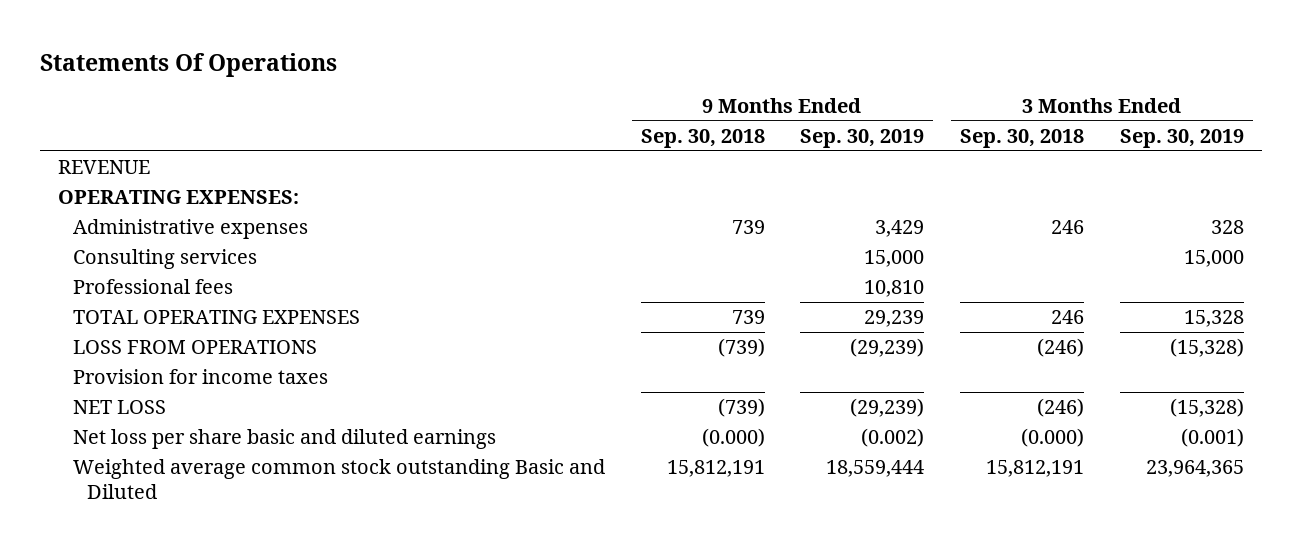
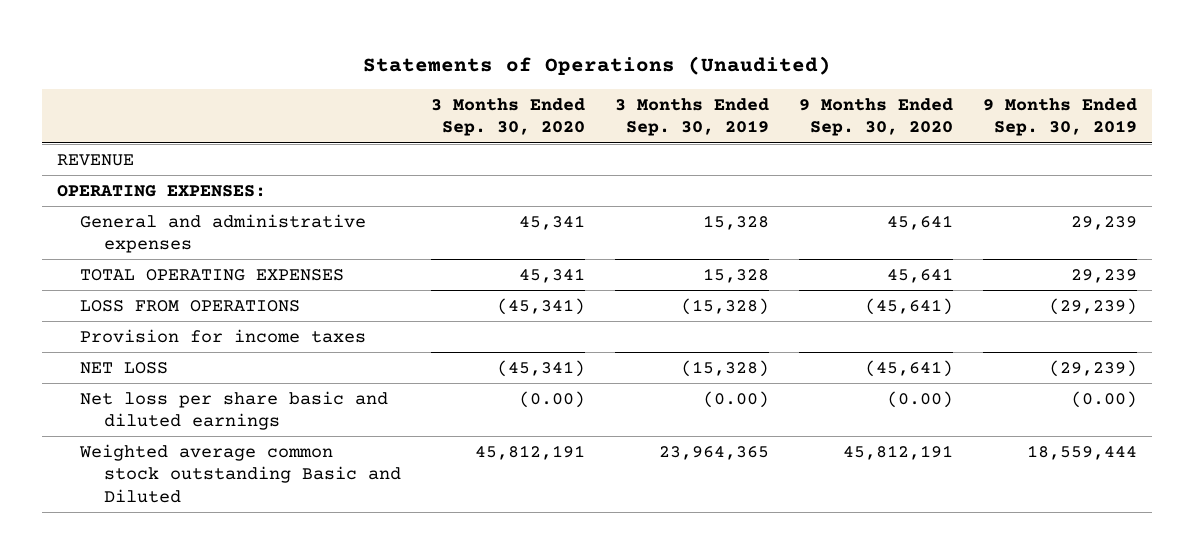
- Statements Of Operations
+ Statements of Operations (Unaudited)
- | 9 Months Ended Sep. 30, 2018 | 9 Months Ended Sep. 30, 2019 | 3 Months Ended Sep. 30, 2018 | 3 Months Ended Sep. 30, 2019
+ | 3 Months Ended Sep. 30, 2020 | 3 Months Ended Sep. 30, 2019 | 9 Months Ended Sep. 30, 2020 | 9 Months Ended Sep. 30, 2019
- Administrative expenses | 739 | 3,429 | 246 | 328
- Consulting services | | 15,000 | | 15,000
- Professional fees | | 10,810 | |
+ General and administrative expenses | 45,341 | 15,328 | 45,641 | 29,239
- Net loss per share basic and diluted earnings | (0.000) | (0.002) | (0.000) | (0.001)
+ Net loss per share basic and diluted earnings | (0.00) | (0.00) | (0.00) | (0.00)

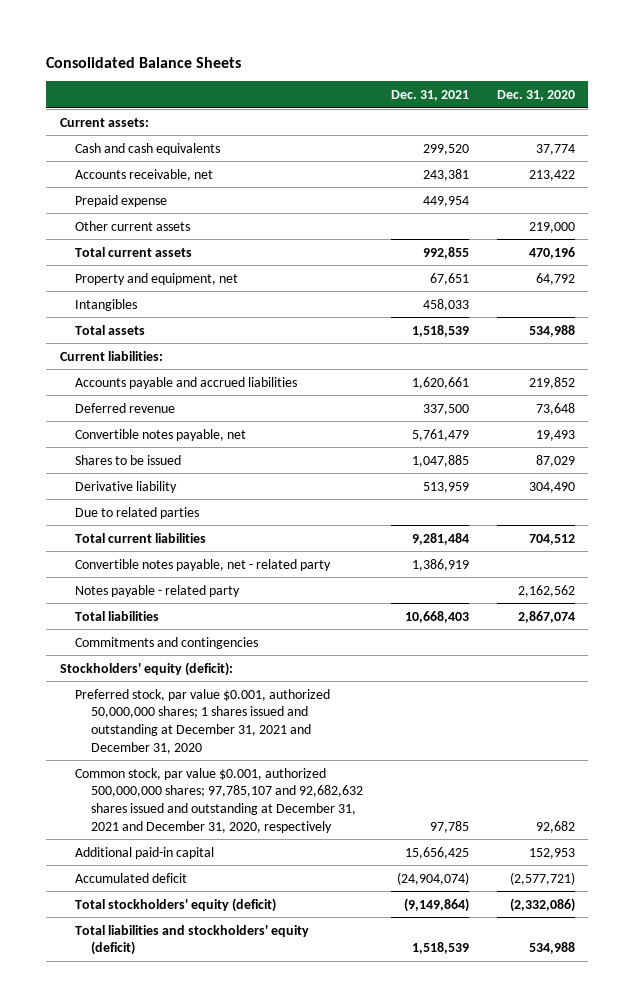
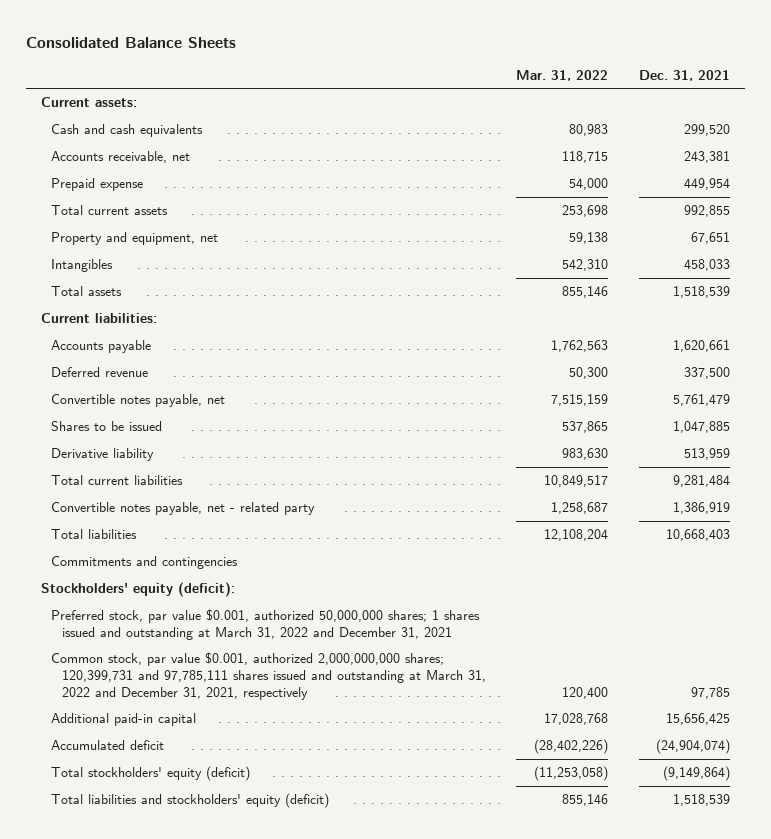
- | Dec. 31, 2021 | Dec. 31, 2020
+ | Mar. 31, 2022 | Dec. 31, 2021
- Other current assets | | 219,000
- Accounts payable and accrued liabilities | 1,620,661 | 219,852
+ Accounts payable | 1,762,563 | 1,620,661
- Due to related parties
- Notes payable - related party | | 2,162,562
- Preferred stock, par value $0.001, authorized 50,000,000 shares; 1 shares issued and outstanding at December 31, 2021 and December 31, 2020
- Common stock, par value $0.001, authorized 500,000,000 shares; 97,785,107 and 92,682,632 shares issued and outstanding at December 31, 2021 and December 31, 2020, respectively | 97,785 | 92,682
+ Preferred stock, par value $0.001, authorized 50,000,000 shares; 1 shares issued and outstanding at March 31, 2022 and December 31, 2021
+ Common stock, par value $0.001, authorized 2,000,000,000 shares; 120,399,731 and 97,785,111 shares issued and outstanding at March 31, 2022 and December 31, 2021, respectively | 120,400 | 97,785

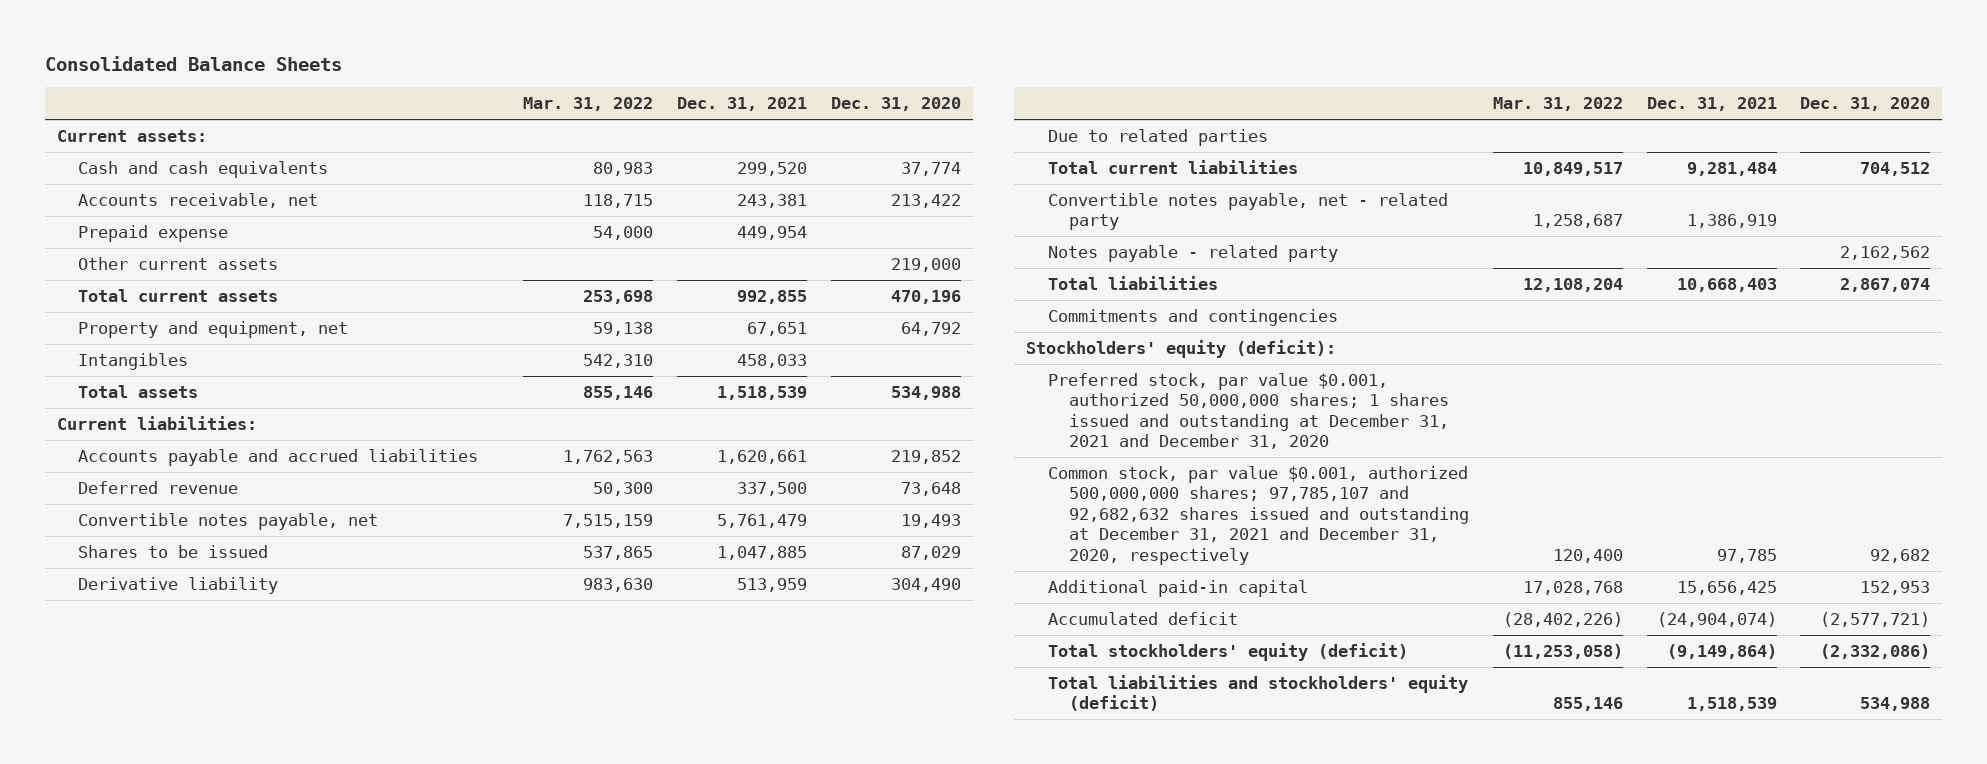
- | Mar. 31, 2022 | Dec. 31, 2021
+ | Mar. 31, 2022 | Dec. 31, 2021 | Dec. 31, 2020
+ Other current assets | | | 219,000
- Accounts payable | 1,762,563 | 1,620,661
+ Accounts payable and accrued liabilities | 1,762,563 | 1,620,661 | 219,852
+ Due to related parties
+ Notes payable - related party | | | 2,162,562
- Preferred stock, par value $0.001, authorized 50,000,000 shares; 1 shares issued and outstanding at March 31, 2022 and December 31, 2021
- Common stock, par value $0.001, authorized 2,000,000,000 shares; 120,399,731 and 97,785,111 shares issued and outstanding at March 31, 2022 and December 31, 2021, respectively | 120,400 | 97,785
+ Preferred stock, par value $0.001, authorized 50,000,000 shares; 1 shares issued and outstanding at December 31, 2021 and December 31, 2020
+ Common stock, par value $0.001, authorized 500,000,000 shares; 97,785,107 and 92,682,632 shares issued and outstanding at December 31, 2021 and December 31, 2020, respectively | 120,400 | 97,785 | 92,682

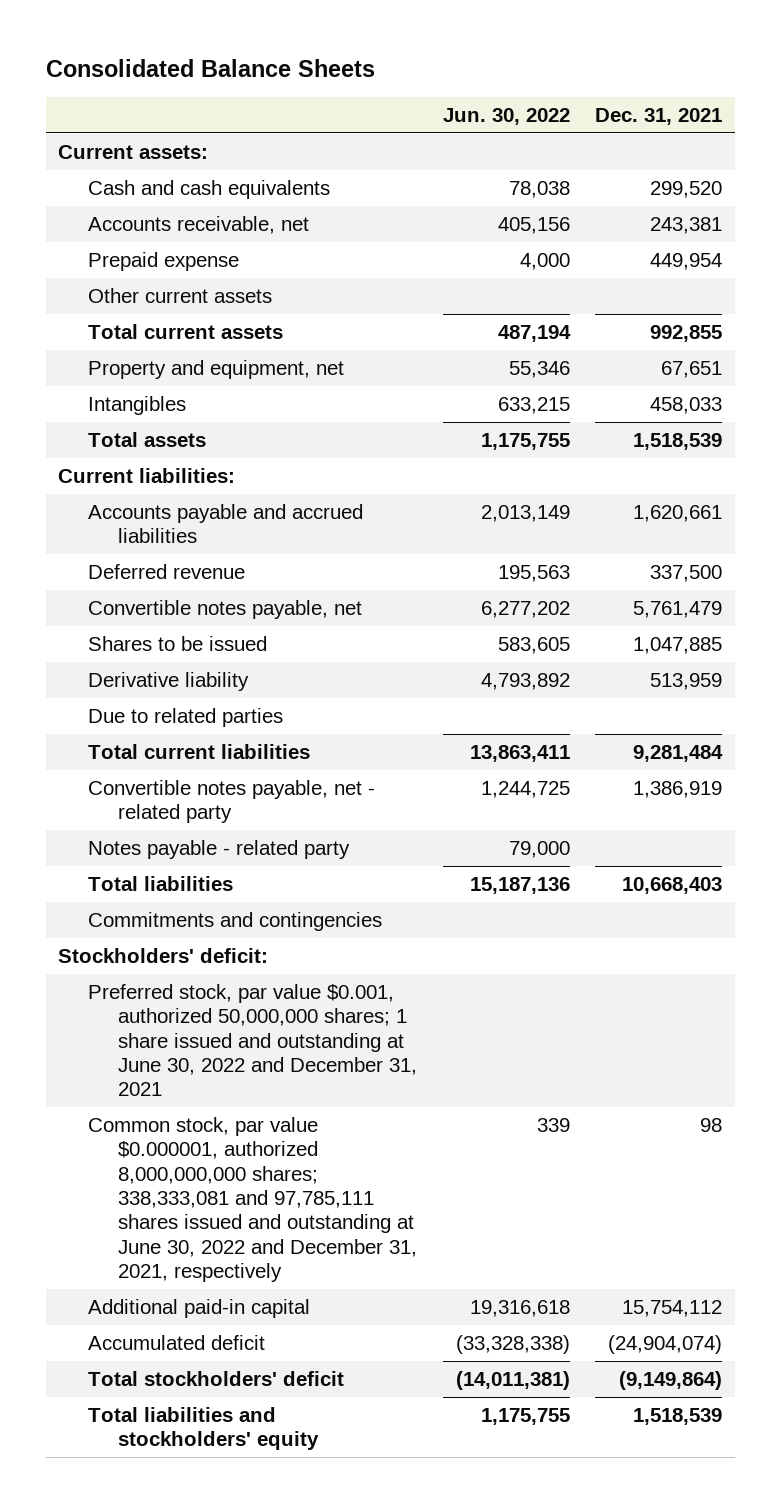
- | Mar. 31, 2022 | Dec. 31, 2021 | Dec. 31, 2020
+ | Jun. 30, 2022 | Dec. 31, 2021
- Stockholders' equity (deficit):
- Preferred stock, par value $0.001, authorized 50,000,000 shares; 1 shares issued and outstanding at December 31, 2021 and December 31, 2020
- Common stock, par value $0.001, authorized 500,000,000 shares; 97,785,107 and 92,682,632 shares issued and outstanding at December 31, 2021 and December 31, 2020, respectively | 120,400 | 97,785 | 92,682
- Additional paid-in capital | 17,028,768 | 15,656,425 | 152,953
+ Stockholders' deficit:
+ Preferred stock, par value $0.001, authorized 50,000,000 shares; 1 share issued and outstanding at June 30, 2022 and December 31, 2021
+ Common stock, par value $0.000001, authorized 8,000,000,000 shares; 338,333,081 and 97,785,111 shares issued and outstanding at June 30, 2022 and December 31, 2021, respectively | 339 | 98
+ Additional paid-in capital | 19,316,618 | 15,754,112
- Total stockholders' equity (deficit) | (11,253,058) | (9,149,864) | (2,332,086)
- Total liabilities and stockholders' equity (deficit) | 855,146 | 1,518,539 | 534,988
+ Total stockholders' deficit | (14,011,381) | (9,149,864)
+ Total liabilities and stockholders' equity | 1,175,755 | 1,518,539

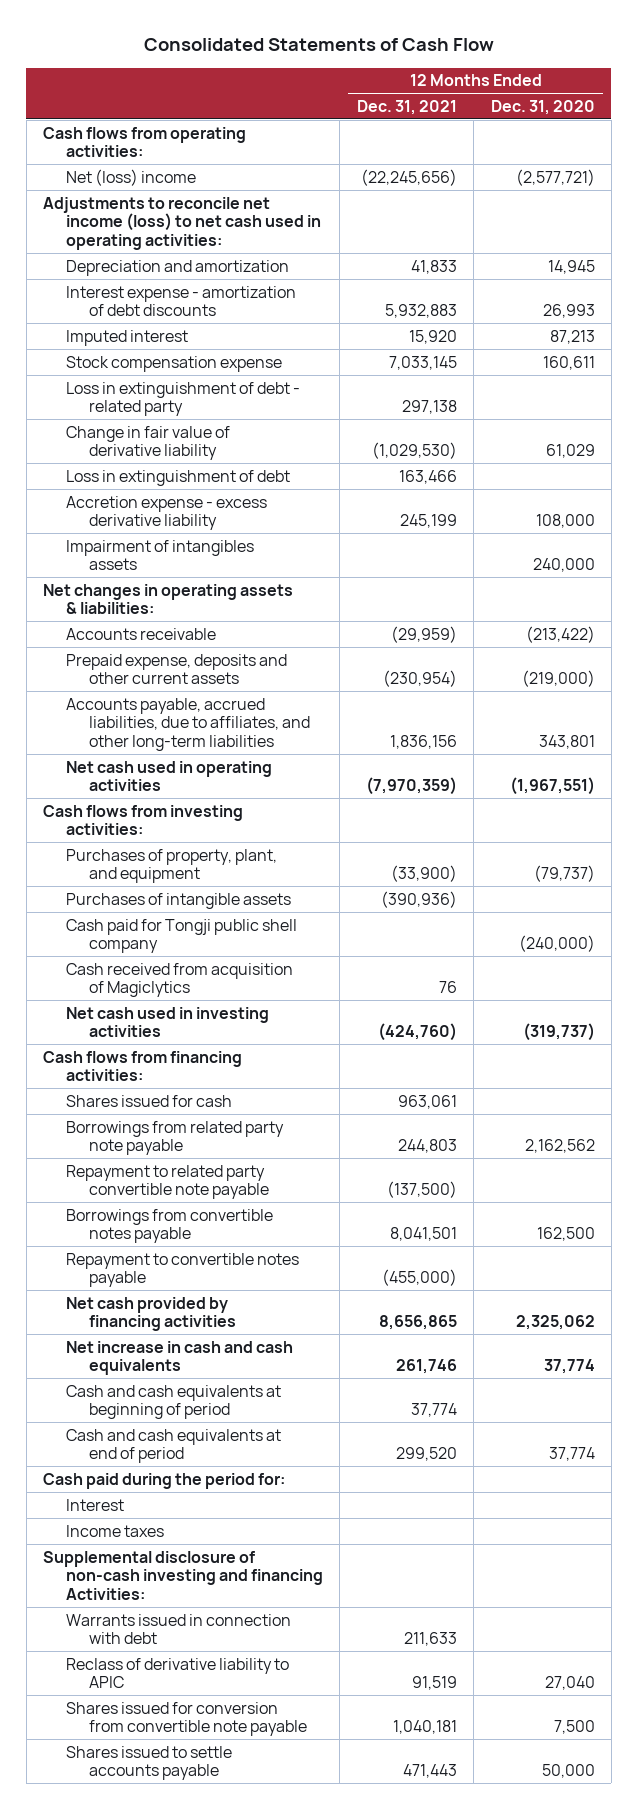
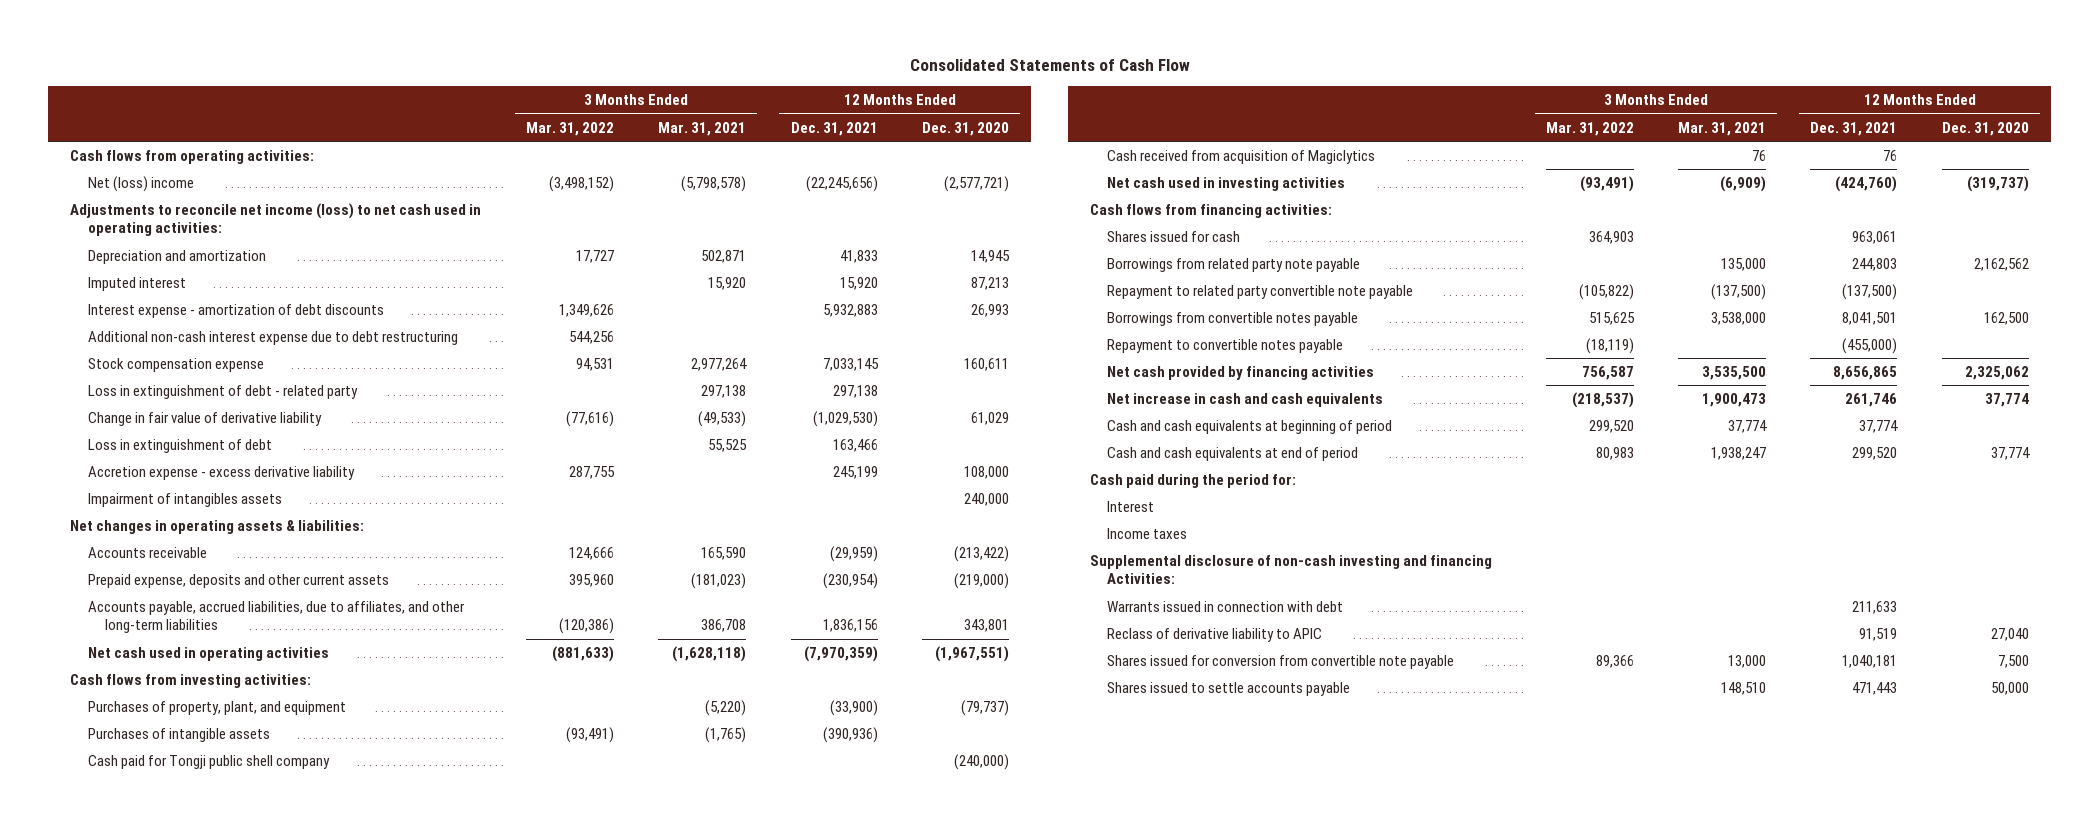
- | 12 Months Ended Dec. 31, 2021 | 12 Months Ended Dec. 31, 2020
+ | 3 Months Ended Mar. 31, 2022 | 3 Months Ended Mar. 31, 2021 | 12 Months Ended Dec. 31, 2021 | 12 Months Ended Dec. 31, 2020
moved down: Interest expense - amortization of debt discounts | 1,349,626 | | 5,932,883 | 26,993
+ Additional non-cash interest expense due to debt restructuring | 544,256 | | |

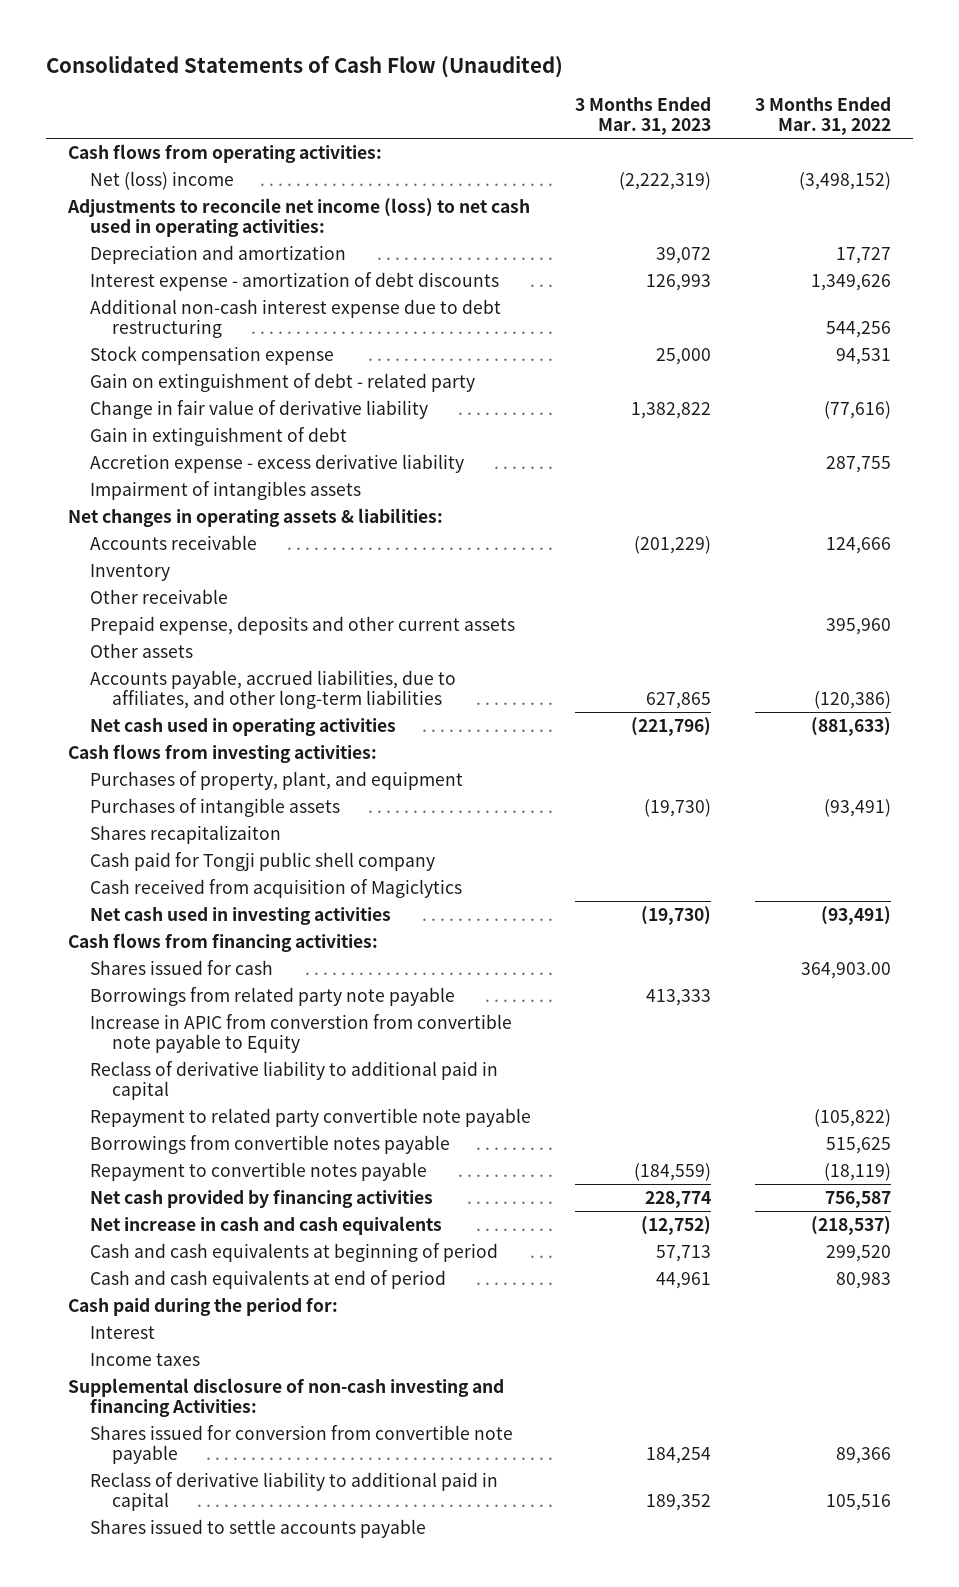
- Consolidated Statements of Cash Flow
+ Consolidated Statements of Cash Flow (Unaudited)
- | 3 Months Ended Mar. 31, 2022 | 3 Months Ended Mar. 31, 2021 | 12 Months Ended Dec. 31, 2021 | 12 Months Ended Dec. 31, 2020
+ | 3 Months Ended Mar. 31, 2023 | 3 Months Ended Mar. 31, 2022
- Imputed interest | | 15,920 | 15,920 | 87,213
- Loss in extinguishment of debt - related party | | 297,138 | 297,138 |
+ Gain on extinguishment of debt - related party
- Loss in extinguishment of debt | | 55,525 | 163,466 |
+ Gain in extinguishment of debt
+ Inventory
+ Other receivable
+ Other assets
+ Shares recapitalizaiton
- Shares issued for cash | 364,903 | | 963,061 |
+ Shares issued for cash | | 364,903.00
+ Increase in APIC from converstion from convertible note payable to Equity
+ Reclass of derivative liability to additional paid in capital
- Warrants issued in connection with debt | | | 211,633 |
- Reclass of derivative liability to APIC | | | 91,519 | 27,040
+ Reclass of derivative liability to additional paid in capital | 189,352 | 105,516

